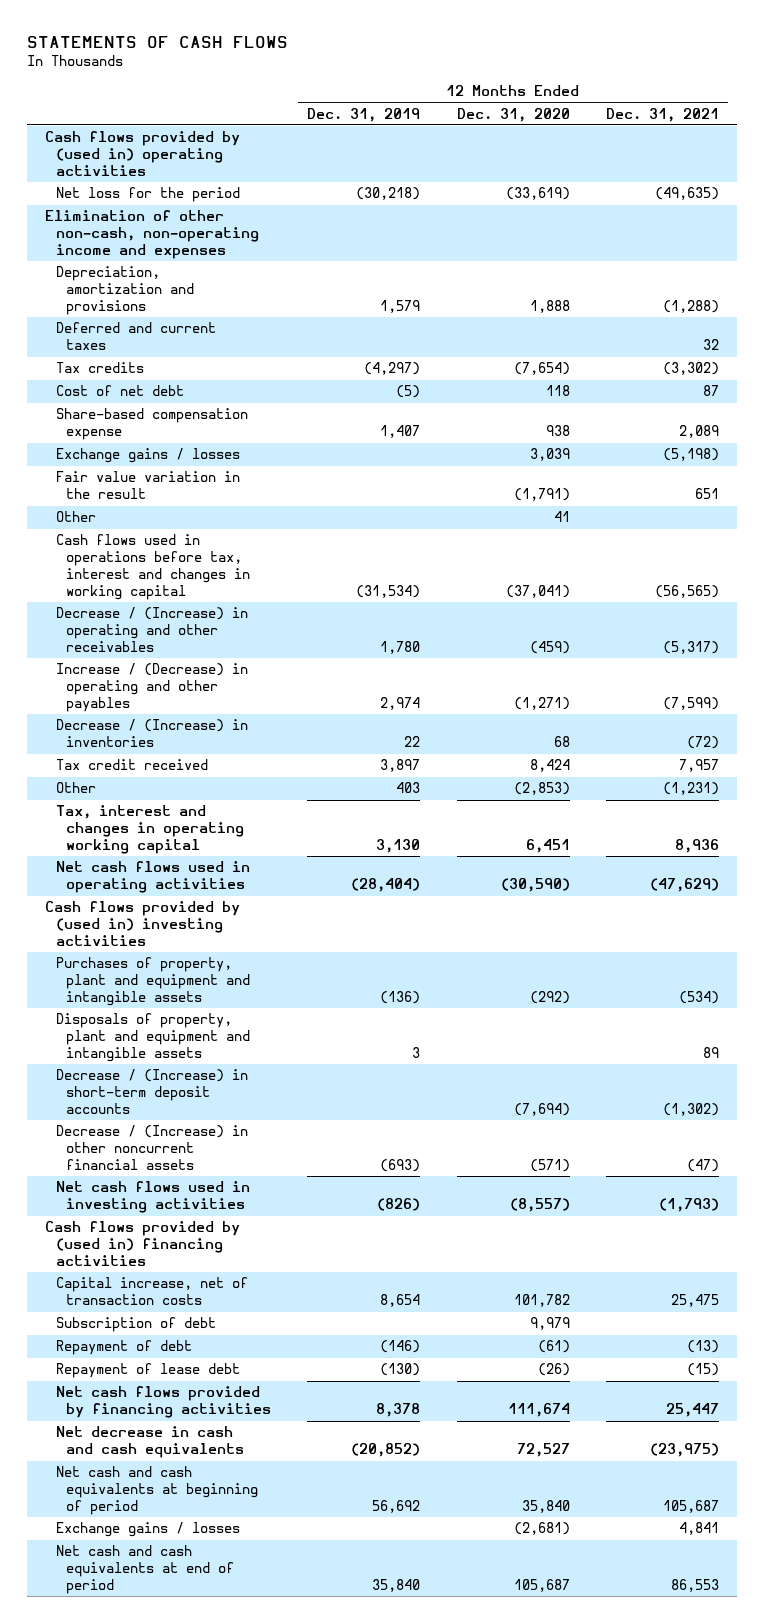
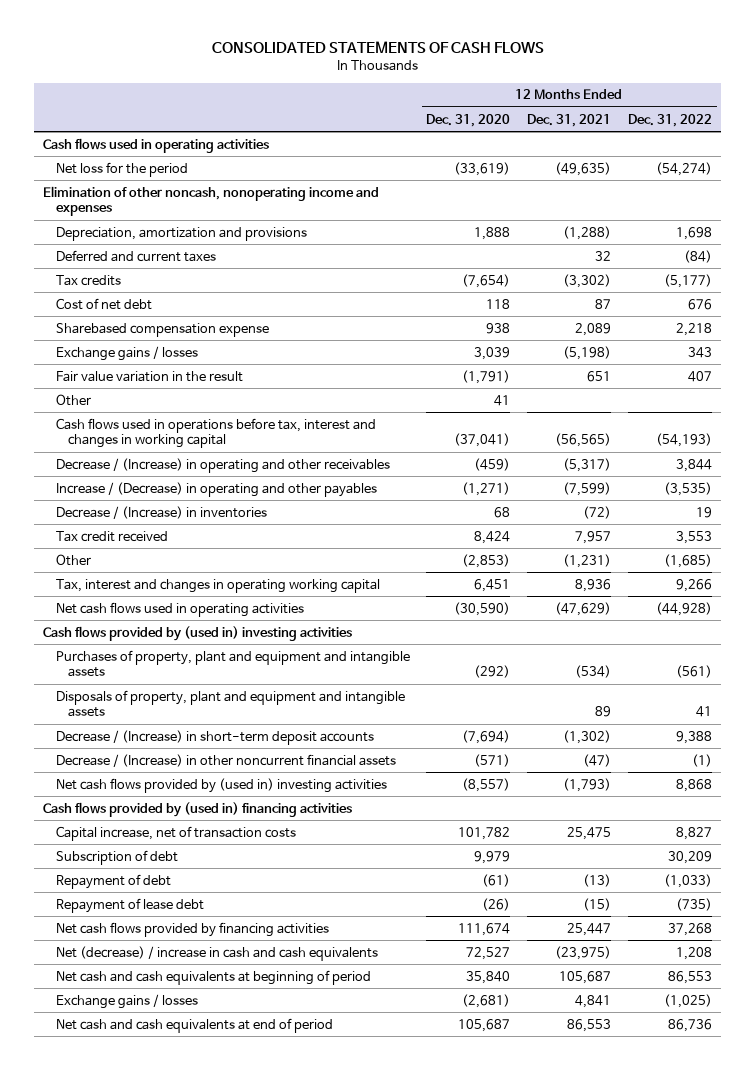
- STATEMENTS OF CASH FLOWS
+ CONSOLIDATED STATEMENTS OF CASH FLOWS
- | 12 Months Ended Dec. 31, 2019 | 12 Months Ended Dec. 31, 2020 | 12 Months Ended Dec. 31, 2021
+ | 12 Months Ended Dec. 31, 2020 | 12 Months Ended Dec. 31, 2021 | 12 Months Ended Dec. 31, 2022
- Cash flows provided by (used in) operating activities
+ Cash flows used in operating activities
- Elimination of other non-cash, non-operating income and expenses
+ Elimination of other noncash, nonoperating income and expenses
- Share-based compensation expense | 1,407 | 938 | 2,089
+ Sharebased compensation expense | 938 | 2,089 | 2,218
- Net cash flows used in investing activities | (826) | (8,557) | (1,793)
+ Net cash flows provided by (used in) investing activities | (8,557) | (1,793) | 8,868
- Net decrease in cash and cash equivalents | (20,852) | 72,527 | (23,975)
+ Net (decrease) / increase in cash and cash equivalents | 72,527 | (23,975) | 1,208

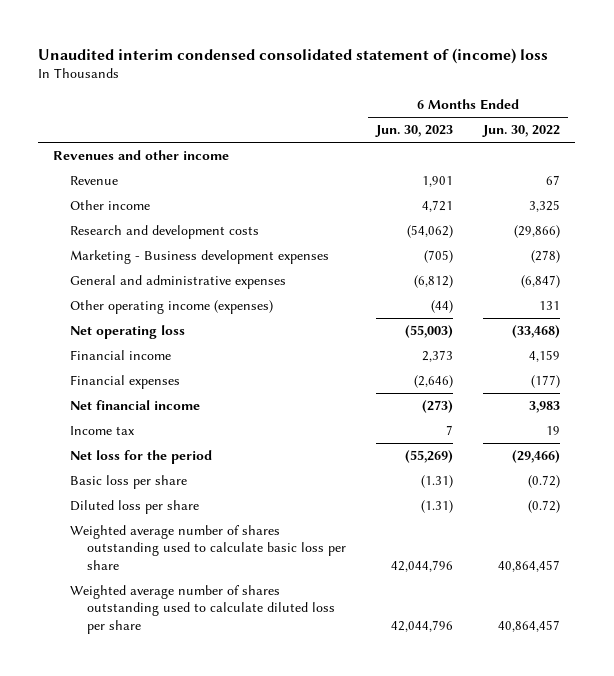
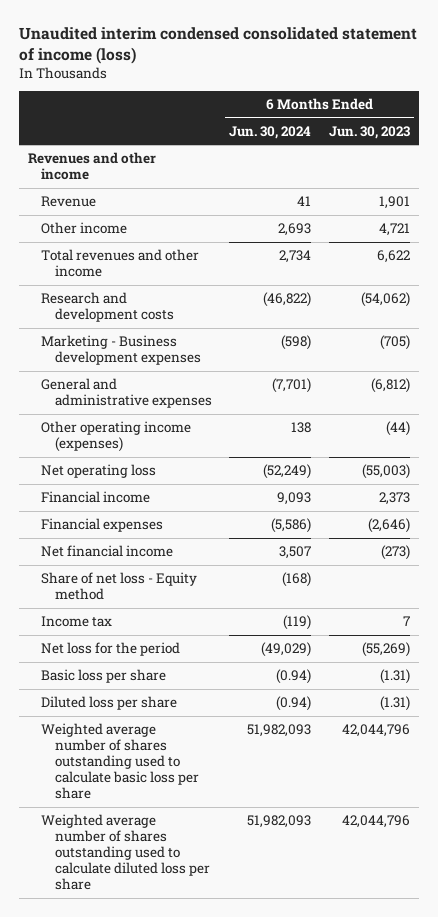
- Unaudited interim condensed consolidated statement of (income) loss
+ Unaudited interim condensed consolidated statement of income (loss)
- | 6 Months Ended Jun. 30, 2023 | 6 Months Ended Jun. 30, 2022
+ | 6 Months Ended Jun. 30, 2024 | 6 Months Ended Jun. 30, 2023
+ Total revenues and other income | 2,734 | 6,622
+ Share of net loss - Equity method | (168) |

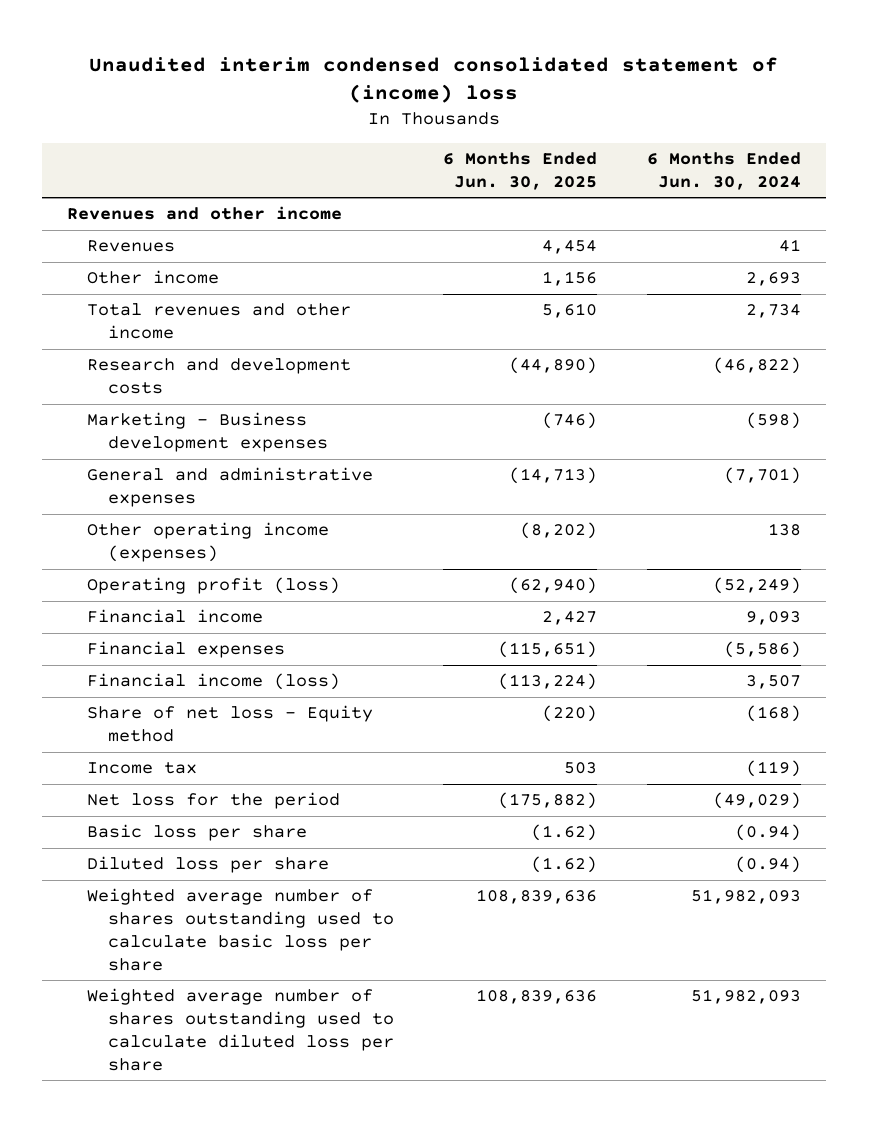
- Unaudited interim condensed consolidated statement of income (loss)
+ Unaudited interim condensed consolidated statement of (income) loss
- | 6 Months Ended Jun. 30, 2024 | 6 Months Ended Jun. 30, 2023
+ | 6 Months Ended Jun. 30, 2025 | 6 Months Ended Jun. 30, 2024
- Revenue | 41 | 1,901
+ Revenues | 4,454 | 41
- Net operating loss | (52,249) | (55,003)
+ Operating profit (loss) | (62,940) | (52,249)
- Net financial income | 3,507 | (273)
+ Financial income (loss) | (113,224) | 3,507

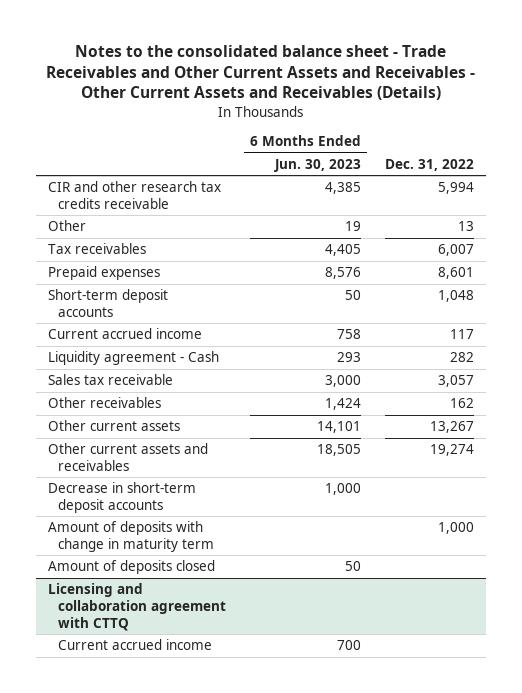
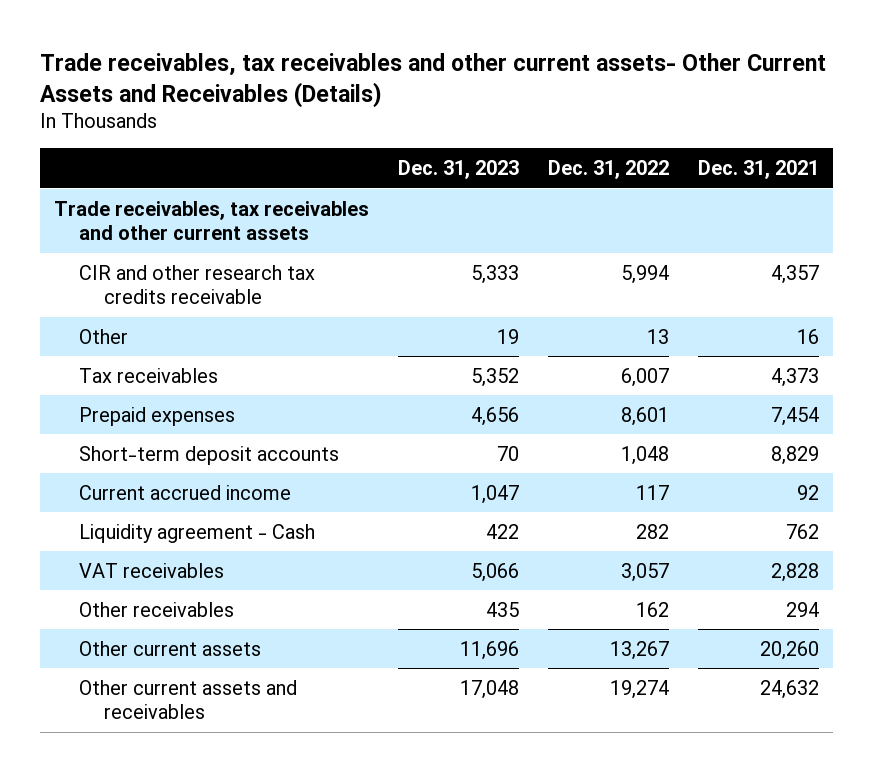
- Notes to the consolidated balance sheet - Trade Receivables and Other Current Assets and Receivables - Other Current Assets and Receivables (Details)
+ Trade receivables, tax receivables and other current assets- Other Current Assets and Receivables (Details)
- | 6 Months Ended Jun. 30, 2023 | Dec. 31, 2022
+ | Dec. 31, 2023 | Dec. 31, 2022 | Dec. 31, 2021
+ Trade receivables, tax receivables and other current assets
- Sales tax receivable | 3,000 | 3,057
+ VAT receivables | 5,066 | 3,057 | 2,828
- Decrease in short-term deposit accounts | 1,000 |
- Amount of deposits with change in maturity term | | 1,000
- Amount of deposits closed | 50 |
- Licensing and collaboration agreement with CTTQ
- Current accrued income | 700 |

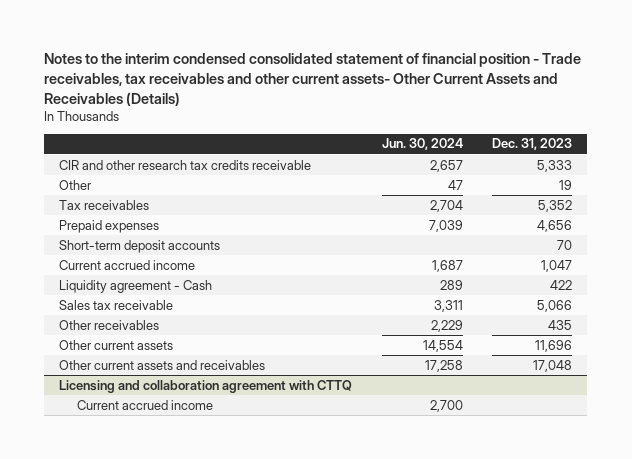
- Trade receivables, tax receivables and other current assets- Other Current Assets and Receivables (Details)
+ Notes to the interim condensed consolidated statement of financial position - Trade receivables, tax receivables and other current assets- Other Current Assets and Receivables (Details)
- | Dec. 31, 2023 | Dec. 31, 2022 | Dec. 31, 2021
+ | Jun. 30, 2024 | Dec. 31, 2023
- Trade receivables, tax receivables and other current assets
- VAT receivables | 5,066 | 3,057 | 2,828
+ Sales tax receivable | 3,311 | 5,066
+ Licensing and collaboration agreement with CTTQ
+ Current accrued income | 2,700 |

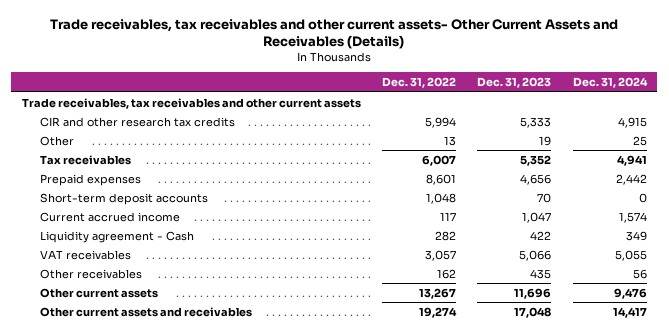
- Notes to the interim condensed consolidated statement of financial position - Trade receivables, tax receivables and other current assets- Other Current Assets and Receivables (Details)
+ Trade receivables, tax receivables and other current assets- Other Current Assets and Receivables (Details)
- | Jun. 30, 2024 | Dec. 31, 2023
+ | Dec. 31, 2022 | Dec. 31, 2023 | Dec. 31, 2024
- CIR and other research tax credits receivable | 2,657 | 5,333
+ Trade receivables, tax receivables and other current assets
+ CIR and other research tax credits | 5,994 | 5,333 | 4,915
- Sales tax receivable | 3,311 | 5,066
+ VAT receivables | 3,057 | 5,066 | 5,055
- Licensing and collaboration agreement with CTTQ
- Current accrued income | 2,700 |

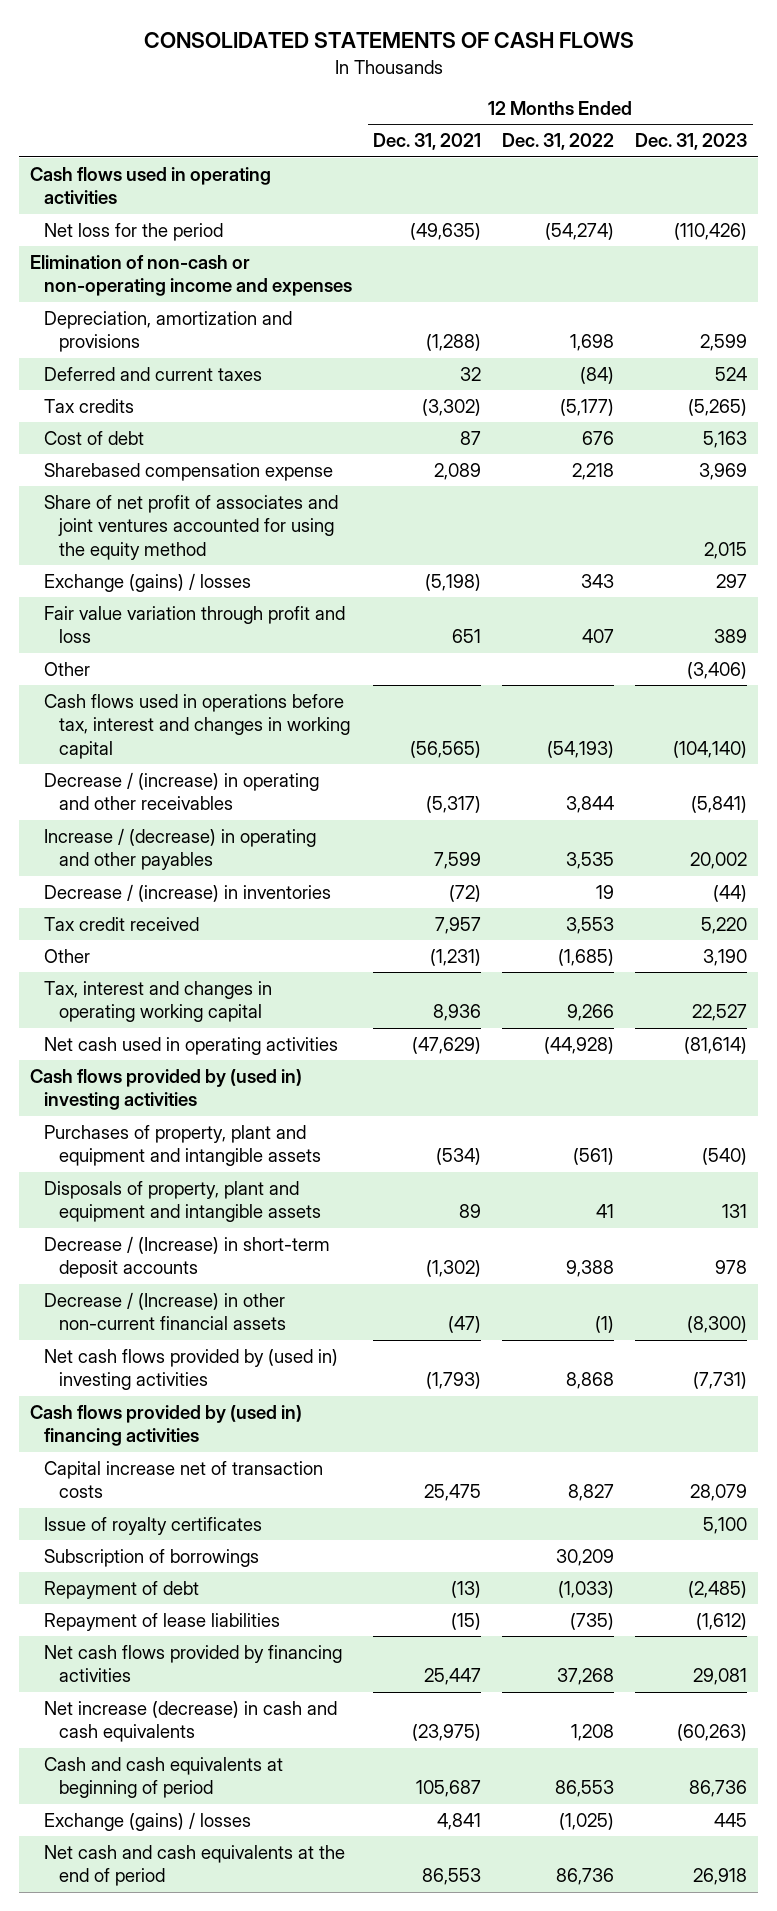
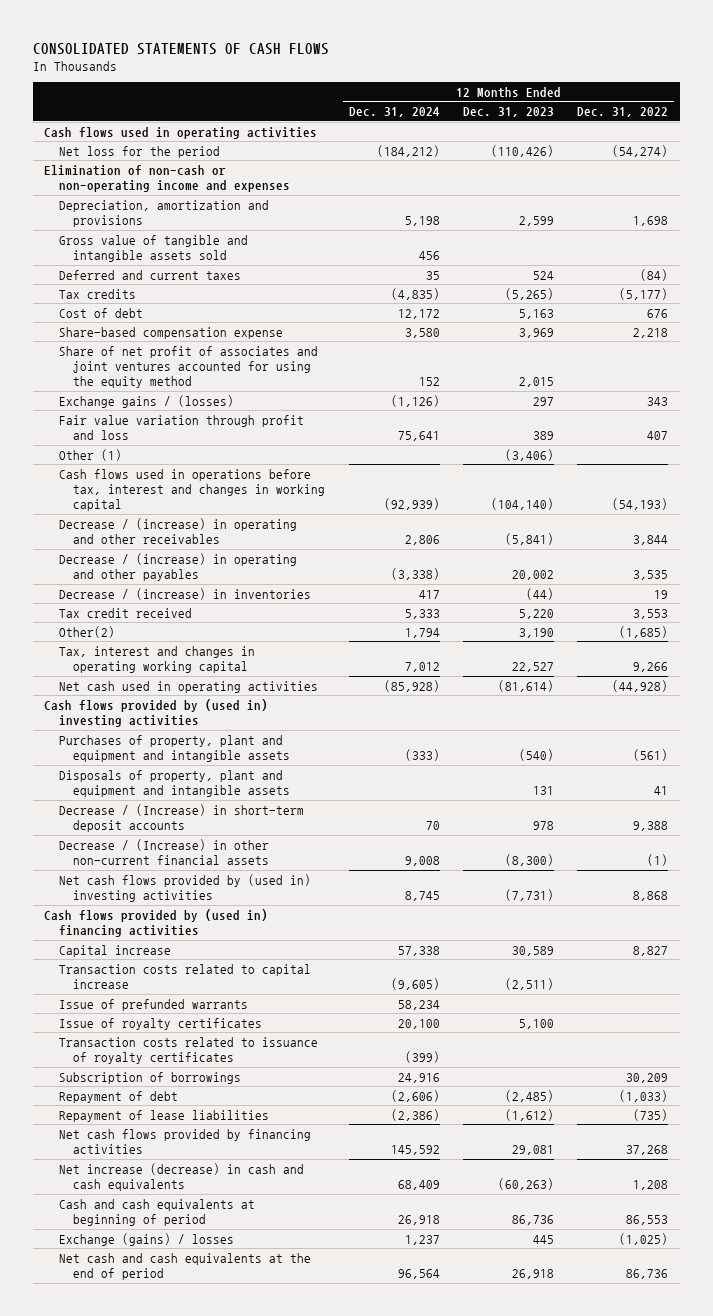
- | 12 Months Ended Dec. 31, 2021 | 12 Months Ended Dec. 31, 2022 | 12 Months Ended Dec. 31, 2023
+ | 12 Months Ended Dec. 31, 2024 | 12 Months Ended Dec. 31, 2023 | 12 Months Ended Dec. 31, 2022
+ Gross value of tangible and intangible assets sold | 456 | |
- Sharebased compensation expense | 2,089 | 2,218 | 3,969
+ Share-based compensation expense | 3,580 | 3,969 | 2,218
- Exchange (gains) / losses | (5,198) | 343 | 297
+ Exchange gains / (losses) | (1,126) | 297 | 343
- Other | | | (3,406)
+ Other (1) | | (3,406) |
- Increase / (decrease) in operating and other payables | 7,599 | 3,535 | 20,002
+ Decrease / (increase) in operating and other payables | (3,338) | 20,002 | 3,535
- Other | (1,231) | (1,685) | 3,190
+ Other(2) | 1,794 | 3,190 | (1,685)
- Capital increase net of transaction costs | 25,475 | 8,827 | 28,079
+ Capital increase | 57,338 | 30,589 | 8,827
+ Transaction costs related to capital increase | (9,605) | (2,511) |
+ Issue of prefunded warrants | 58,234 | |
+ Transaction costs related to issuance of royalty certificates | (399) | |

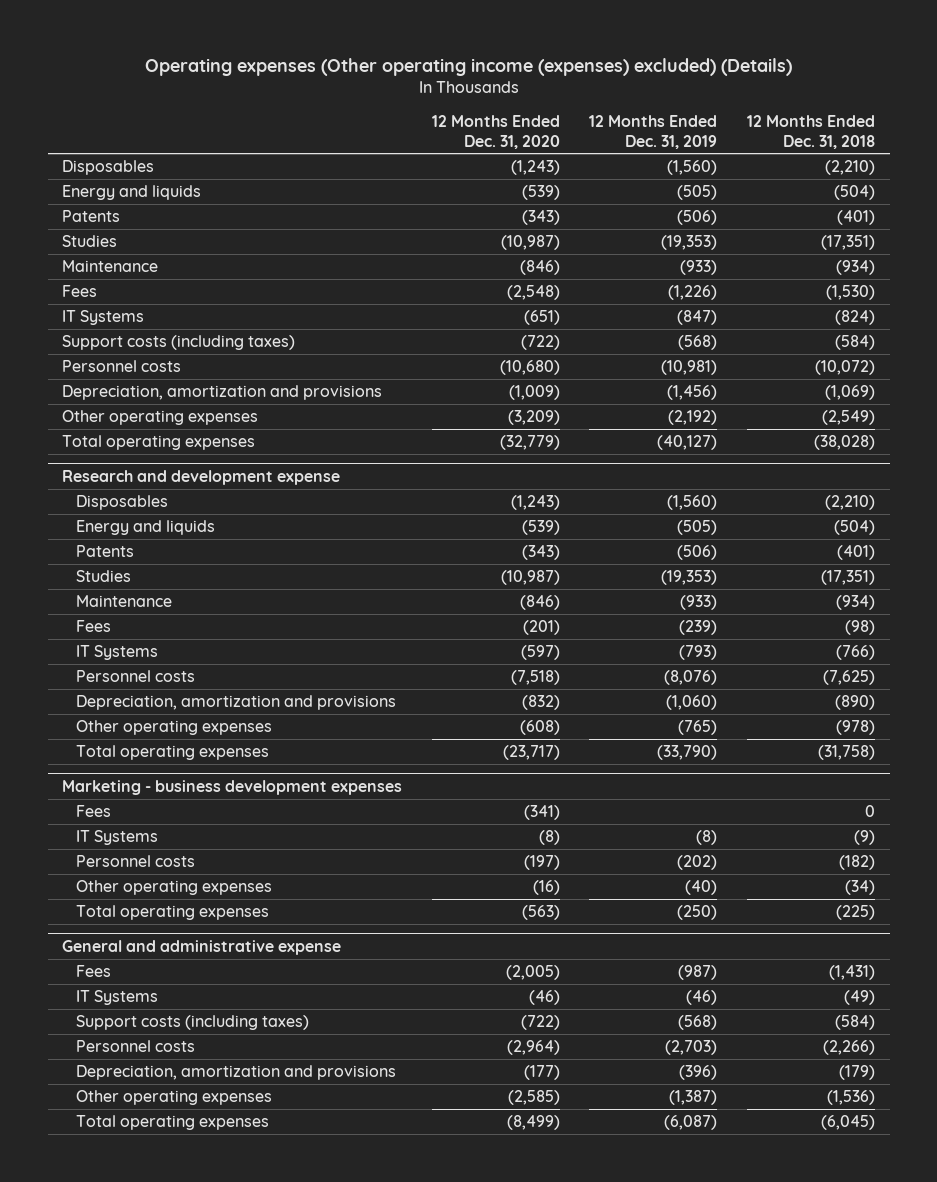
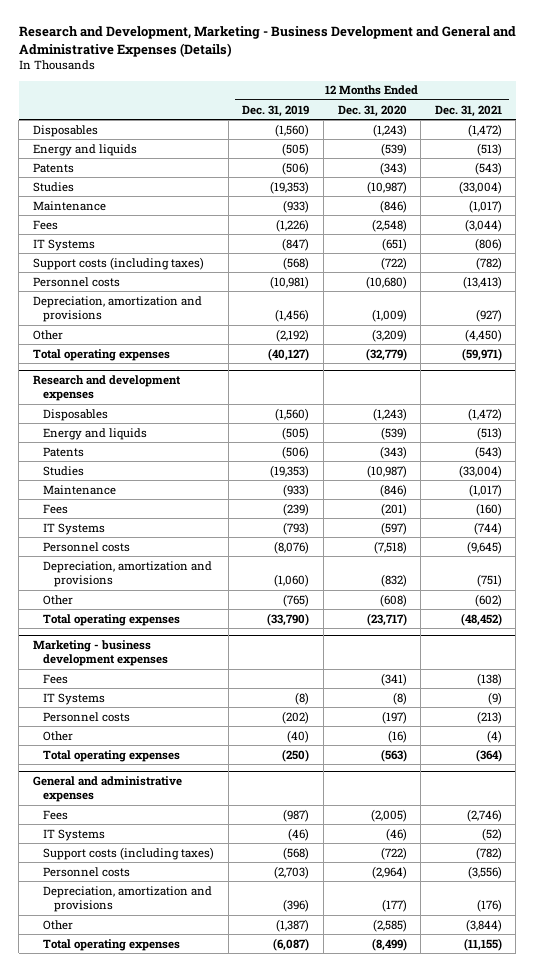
- Operating expenses (Other operating income (expenses) excluded) (Details)
+ Research and Development, Marketing - Business Development and General and Administrative Expenses (Details)
- | 12 Months Ended Dec. 31, 2020 | 12 Months Ended Dec. 31, 2019 | 12 Months Ended Dec. 31, 2018
+ | 12 Months Ended Dec. 31, 2019 | 12 Months Ended Dec. 31, 2020 | 12 Months Ended Dec. 31, 2021
- Other operating expenses | (3,209) | (2,192) | (2,549)
+ Other | (2,192) | (3,209) | (4,450)
- Research and development expense
+ Research and development expenses
- Other operating expenses | (608) | (765) | (978)
+ Other | (765) | (608) | (602)
@ Marketing - business development expenses
- Other operating expenses | (16) | (40) | (34)
+ Other | (40) | (16) | (4)
- General and administrative expense
+ General and administrative expenses
- Other operating expenses | (2,585) | (1,387) | (1,536)
+ Other | (1,387) | (2,585) | (3,844)

